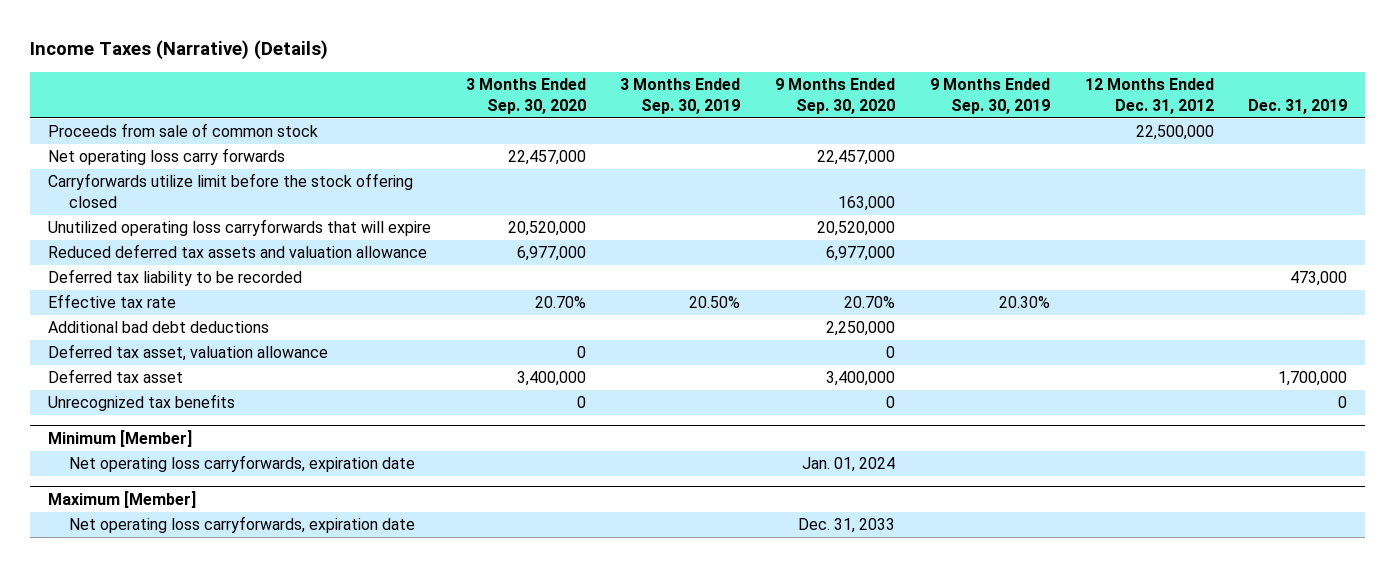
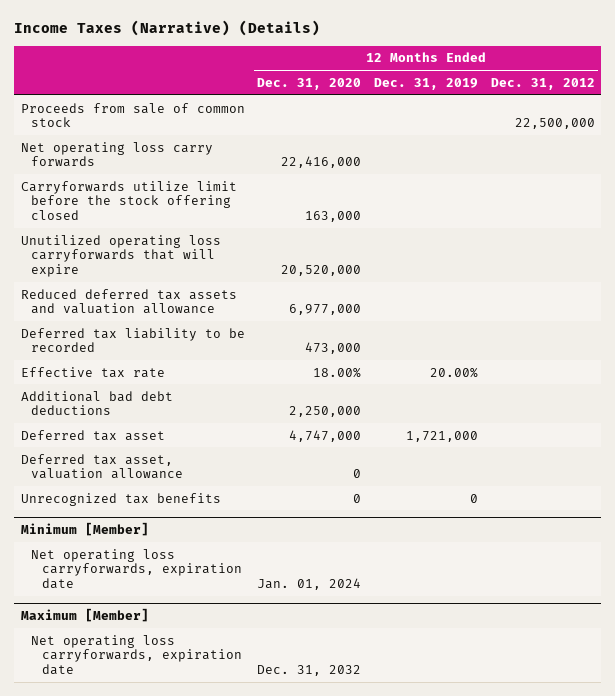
- | 3 Months Ended Sep. 30, 2020 | 3 Months Ended Sep. 30, 2019 | 9 Months Ended Sep. 30, 2020 | 9 Months Ended Sep. 30, 2019 | 12 Months Ended Dec. 31, 2012 | Dec. 31, 2019
+ | 12 Months Ended Dec. 31, 2020 | 12 Months Ended Dec. 31, 2019 | 12 Months Ended Dec. 31, 2012
moved down: Deferred tax asset, valuation allowance | 0 | |

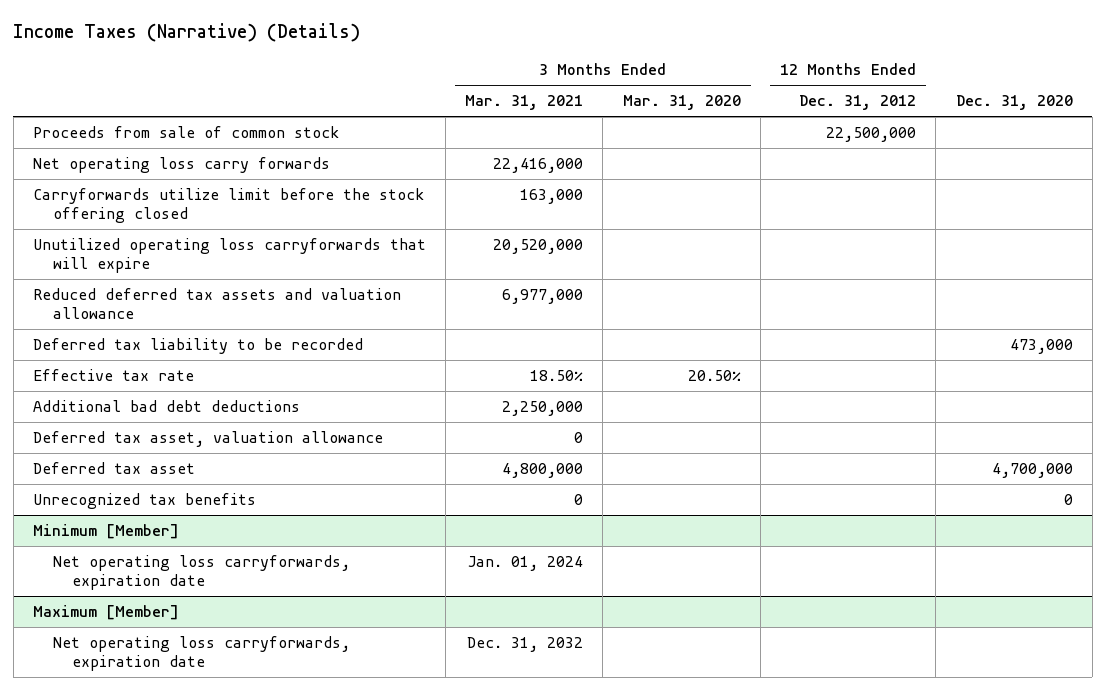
- | 12 Months Ended Dec. 31, 2020 | 12 Months Ended Dec. 31, 2019 | 12 Months Ended Dec. 31, 2012
+ | 3 Months Ended Mar. 31, 2021 | 3 Months Ended Mar. 31, 2020 | 12 Months Ended Dec. 31, 2012 | Dec. 31, 2020
moved down: Deferred tax asset | 4,800,000 | | | 4,700,000

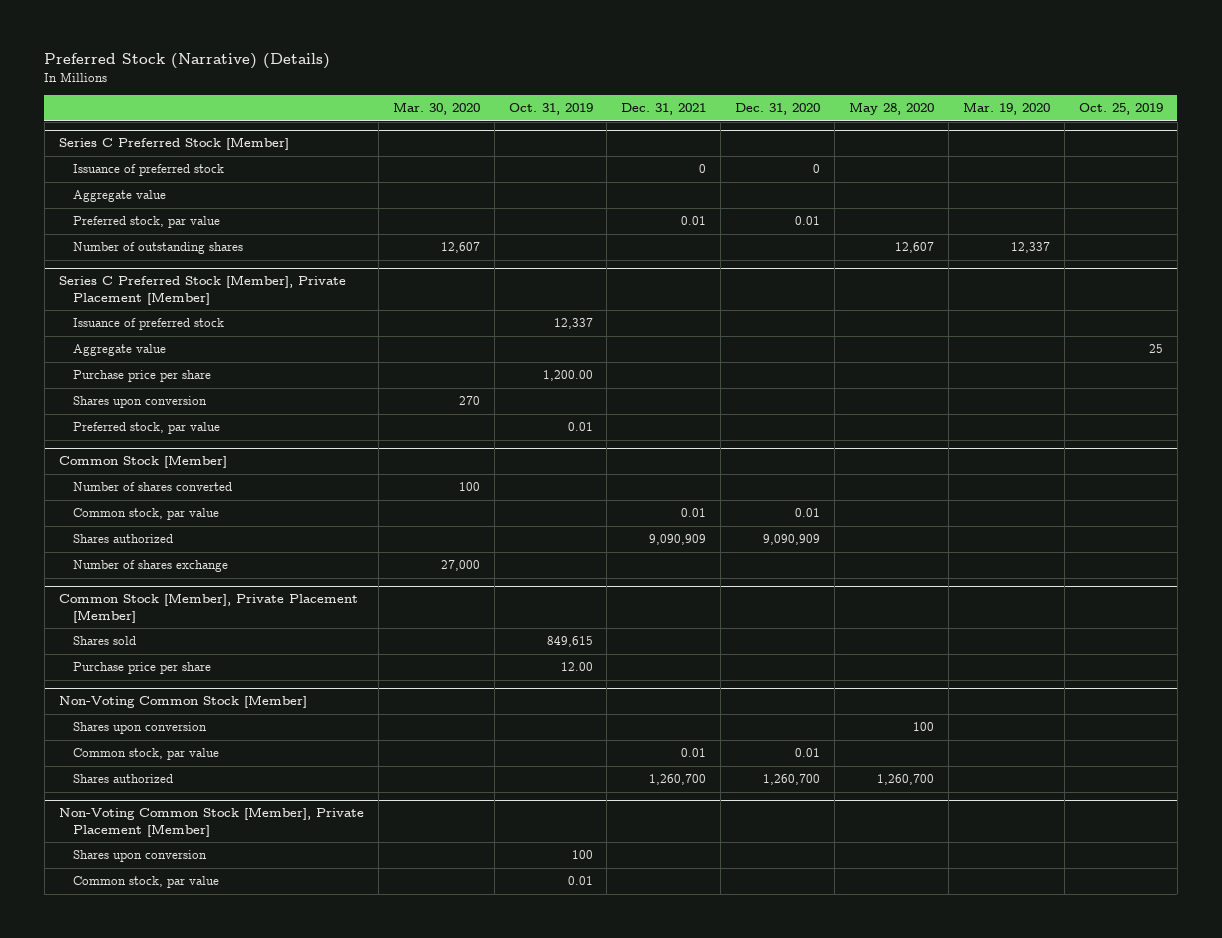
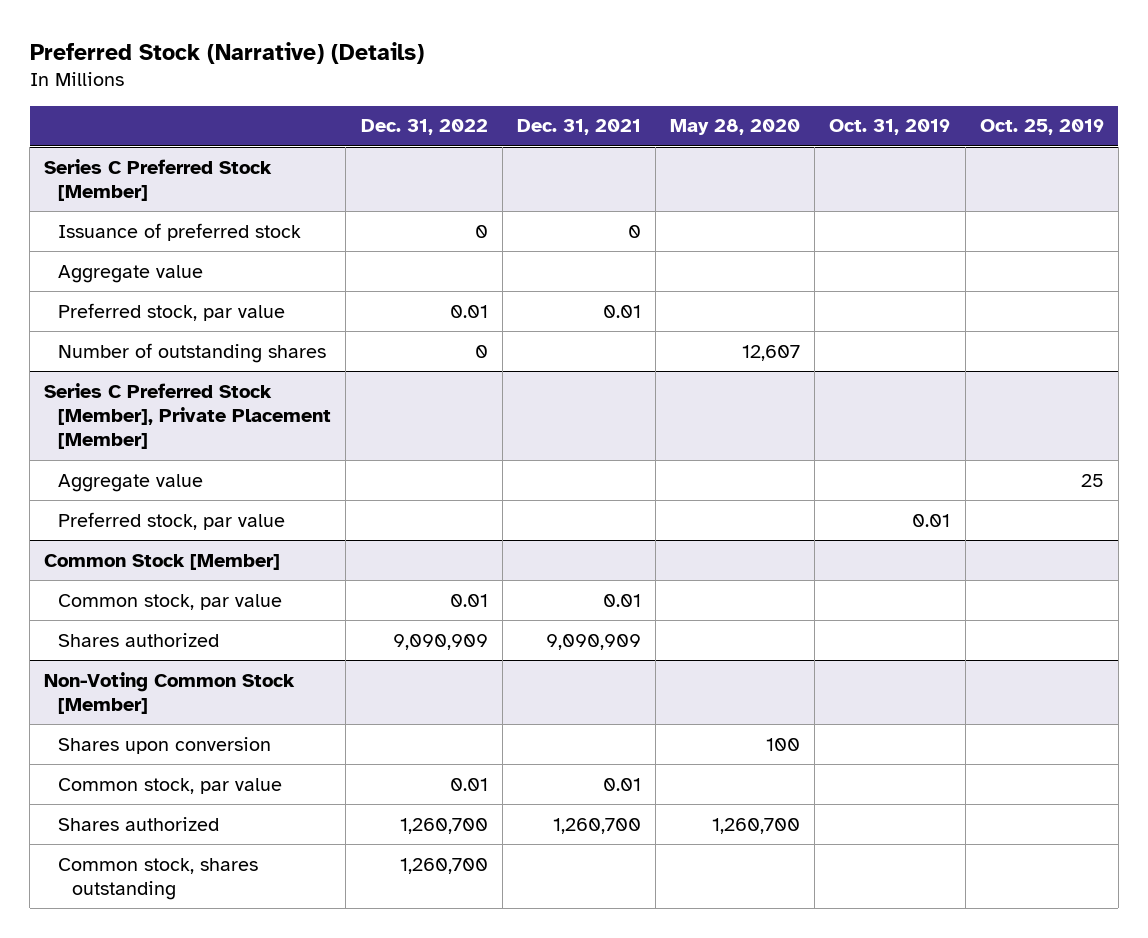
- | Mar. 30, 2020 | Oct. 31, 2019 | Dec. 31, 2021 | Dec. 31, 2020 | May 28, 2020 | Mar. 19, 2020 | Oct. 25, 2019
+ | Dec. 31, 2022 | Dec. 31, 2021 | May 28, 2020 | Oct. 31, 2019 | Oct. 25, 2019
@ Series C Preferred Stock [Member], Private Placement [Member]
- Issuance of preferred stock | | 12,337 | | | | |
- Purchase price per share | | 1,200.00 | | | | |
- Shares upon conversion | 270 | | | | | |
@ Common Stock [Member]
- Number of shares converted | 100 | | | | | |
- Number of shares exchange | 27,000 | | | | | |
- Common Stock [Member], Private Placement [Member]
- Shares sold | | 849,615 | | | | |
- Purchase price per share | | 12.00 | | | | |
- Non-Voting Common Stock [Member], Private Placement [Member]
- Shares upon conversion | | 100 | | | | |
- Common stock, par value | | 0.01 | | | | |
@ Non-Voting Common Stock [Member]
+ Common stock, shares outstanding | 1,260,700 | | | |

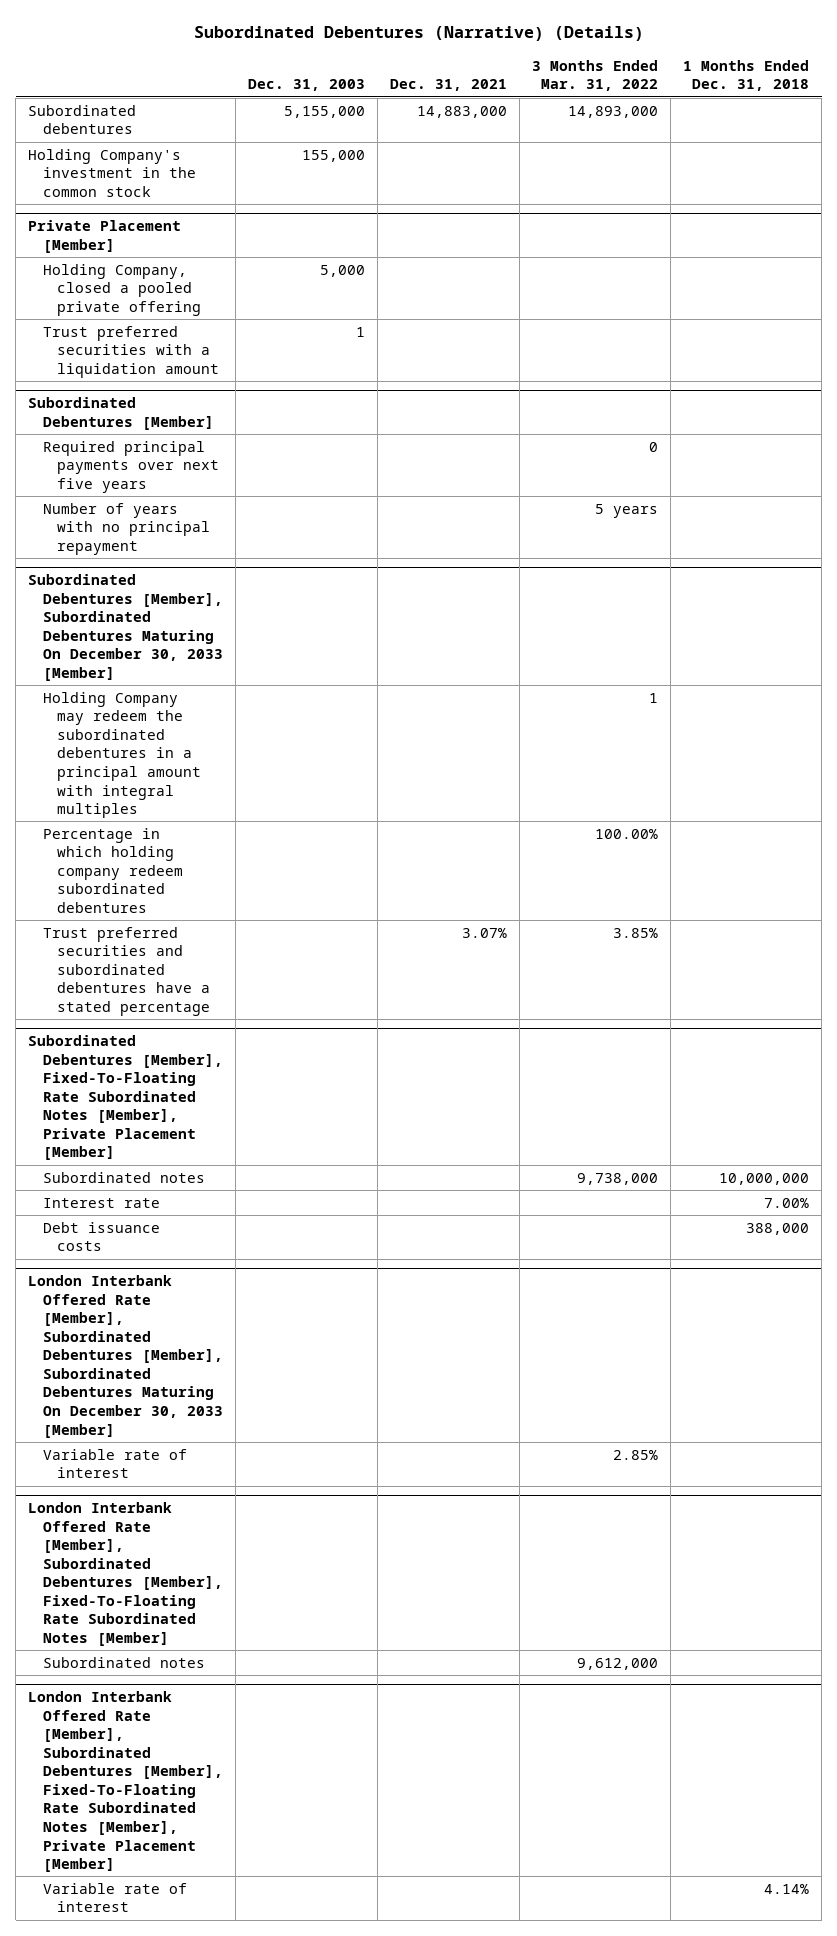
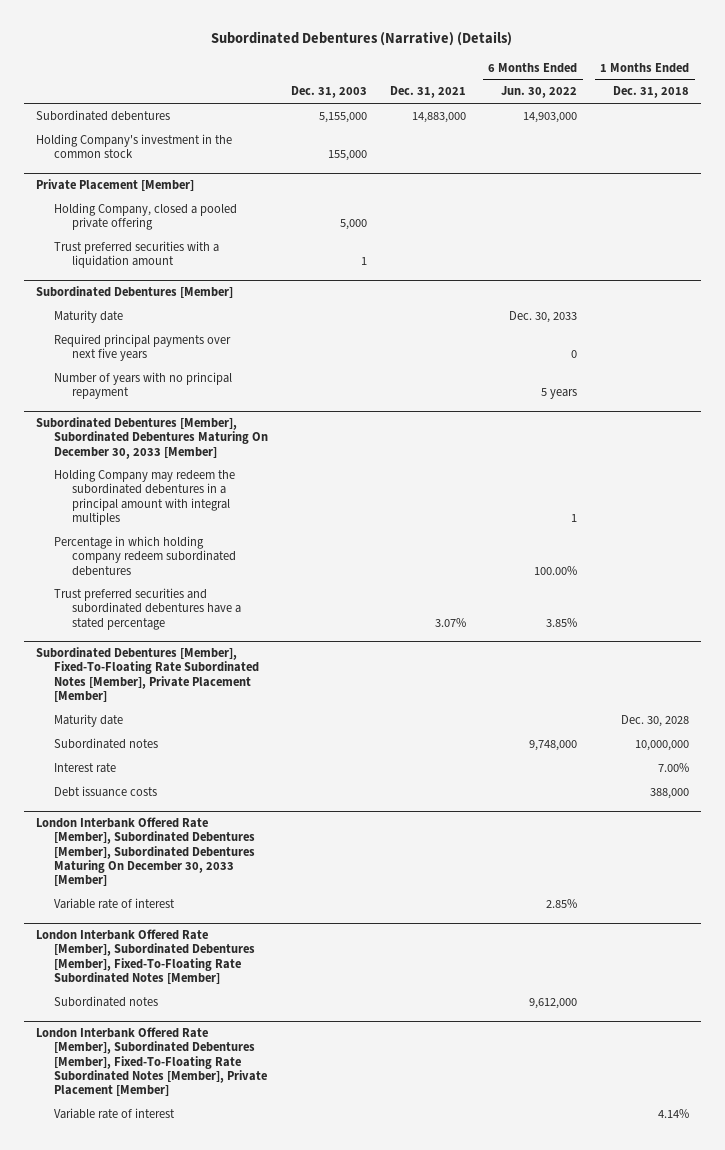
- | Dec. 31, 2003 | Dec. 31, 2021 | 3 Months Ended Mar. 31, 2022 | 1 Months Ended Dec. 31, 2018
+ | Dec. 31, 2003 | Dec. 31, 2021 | 6 Months Ended Jun. 30, 2022 | 1 Months Ended Dec. 31, 2018
@ Subordinated Debentures [Member]
+ Maturity date | | | Dec. 30, 2033 |
@ Subordinated Debentures [Member], Fixed-To-Floating Rate Subordinated Notes [Member], Private Placement [Member]
+ Maturity date | | | | Dec. 30, 2028

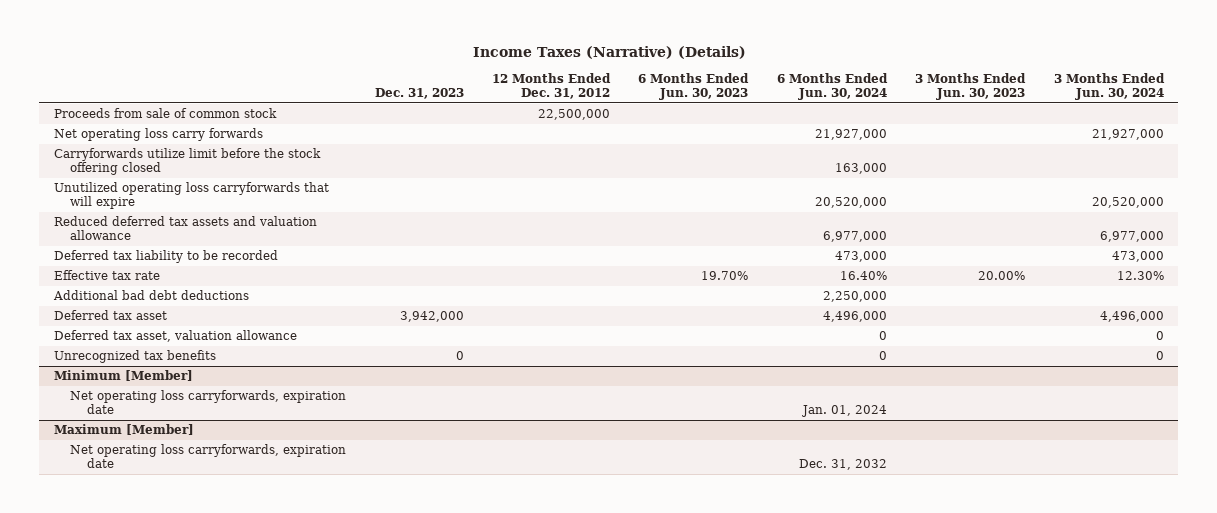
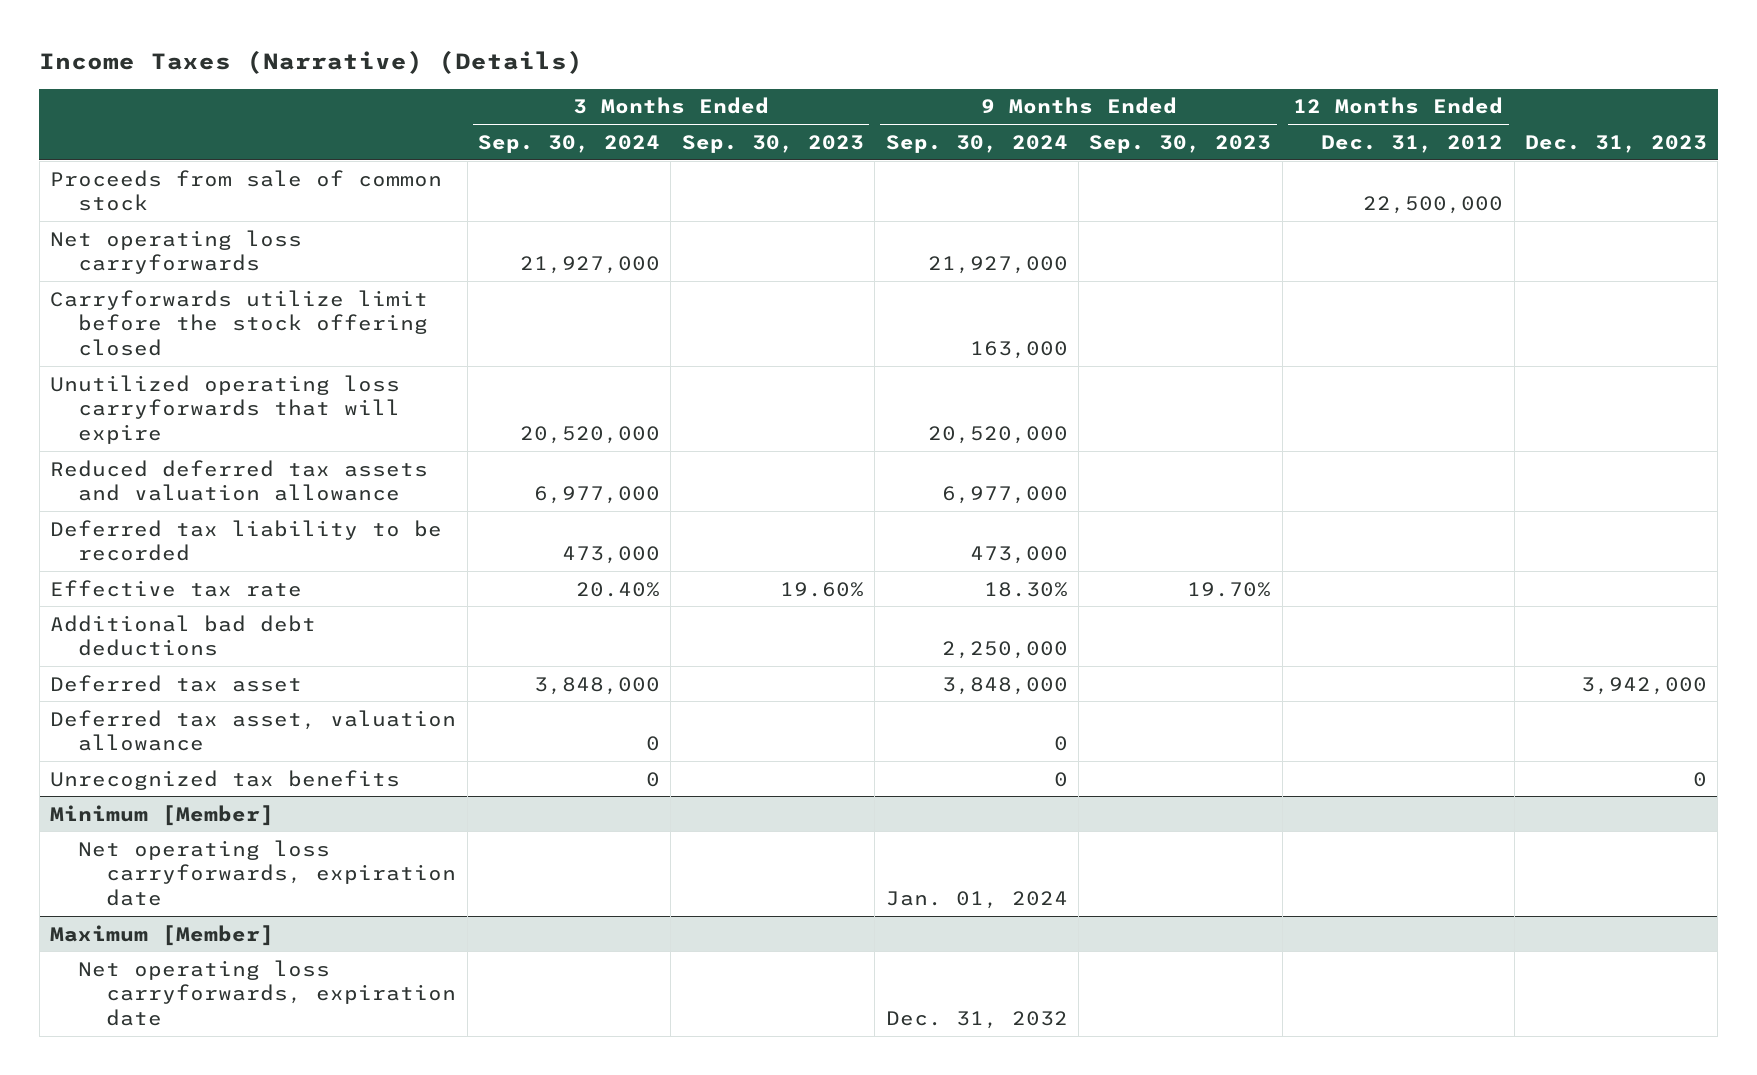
- | Dec. 31, 2023 | 12 Months Ended Dec. 31, 2012 | 6 Months Ended Jun. 30, 2023 | 6 Months Ended Jun. 30, 2024 | 3 Months Ended Jun. 30, 2023 | 3 Months Ended Jun. 30, 2024
+ | 3 Months Ended Sep. 30, 2024 | 3 Months Ended Sep. 30, 2023 | 9 Months Ended Sep. 30, 2024 | 9 Months Ended Sep. 30, 2023 | 12 Months Ended Dec. 31, 2012 | Dec. 31, 2023
- Net operating loss carry forwards | | | | 21,927,000 | | 21,927,000
+ Net operating loss carryforwards | 21,927,000 | | 21,927,000 | | |

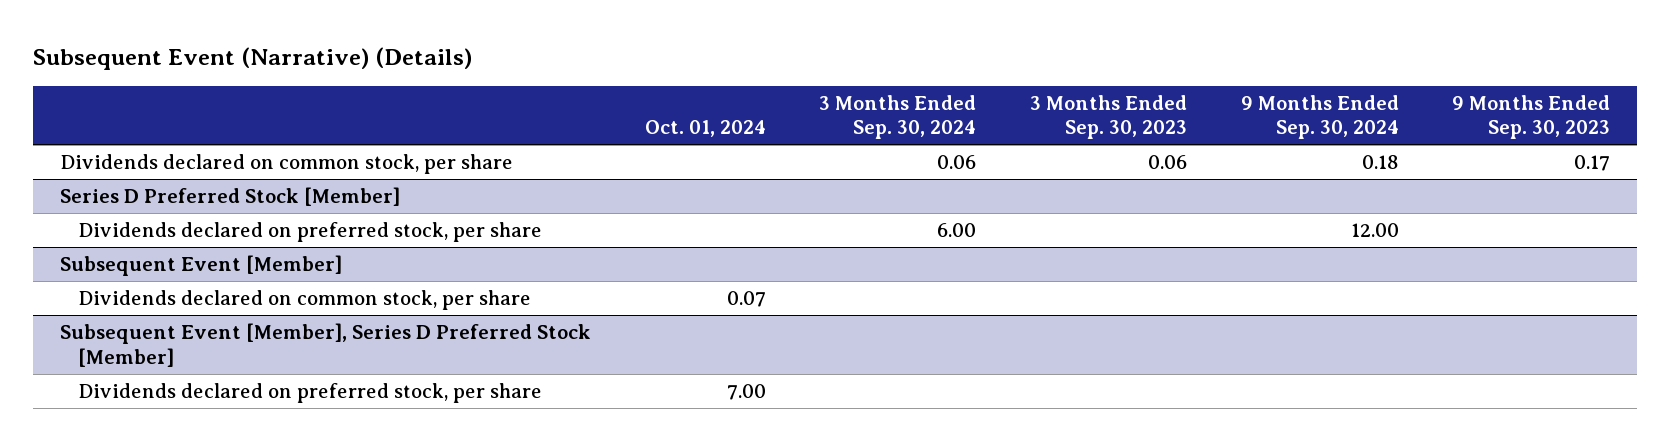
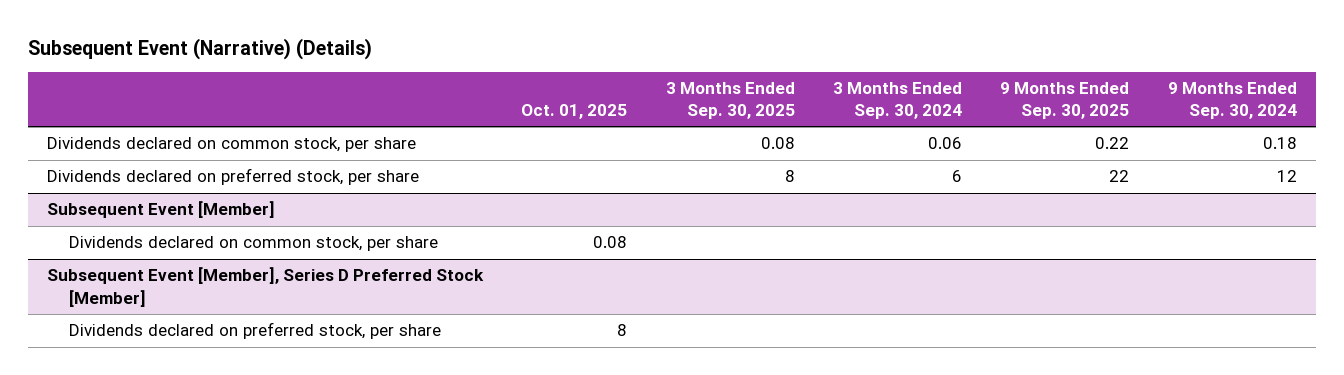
- | Oct. 01, 2024 | 3 Months Ended Sep. 30, 2024 | 3 Months Ended Sep. 30, 2023 | 9 Months Ended Sep. 30, 2024 | 9 Months Ended Sep. 30, 2023
+ | Oct. 01, 2025 | 3 Months Ended Sep. 30, 2025 | 3 Months Ended Sep. 30, 2024 | 9 Months Ended Sep. 30, 2025 | 9 Months Ended Sep. 30, 2024
- Series D Preferred Stock [Member]
- Dividends declared on preferred stock, per share | | 6.00 | | 12.00 |
+ Dividends declared on preferred stock, per share | | 8 | 6 | 22 | 12

